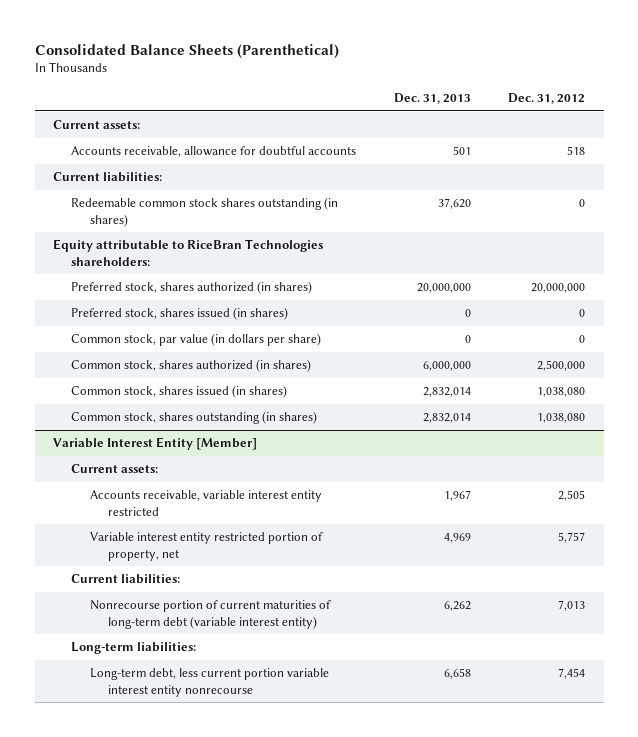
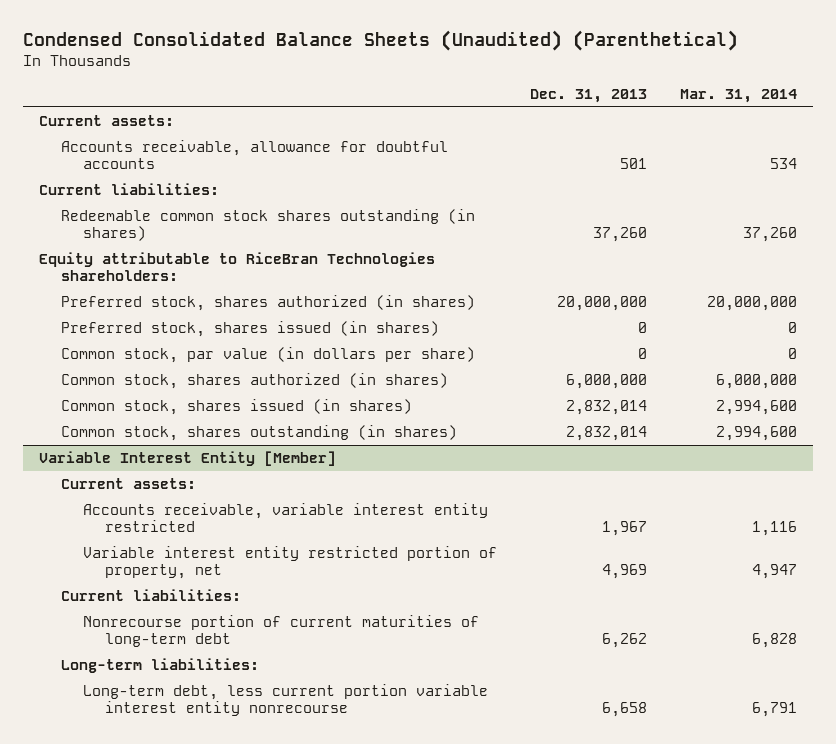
- Consolidated Balance Sheets (Parenthetical)
+ Condensed Consolidated Balance Sheets (Unaudited) (Parenthetical)
- | Dec. 31, 2013 | Dec. 31, 2012
+ | Dec. 31, 2013 | Mar. 31, 2014
- Redeemable common stock shares outstanding (in shares) | 37,620 | 0
+ Redeemable common stock shares outstanding (in shares) | 37,260 | 37,260
@ Variable Interest Entity [Member]
- Nonrecourse portion of current maturities of long-term debt (variable interest entity) | 6,262 | 7,013
+ Nonrecourse portion of current maturities of long-term debt | 6,262 | 6,828

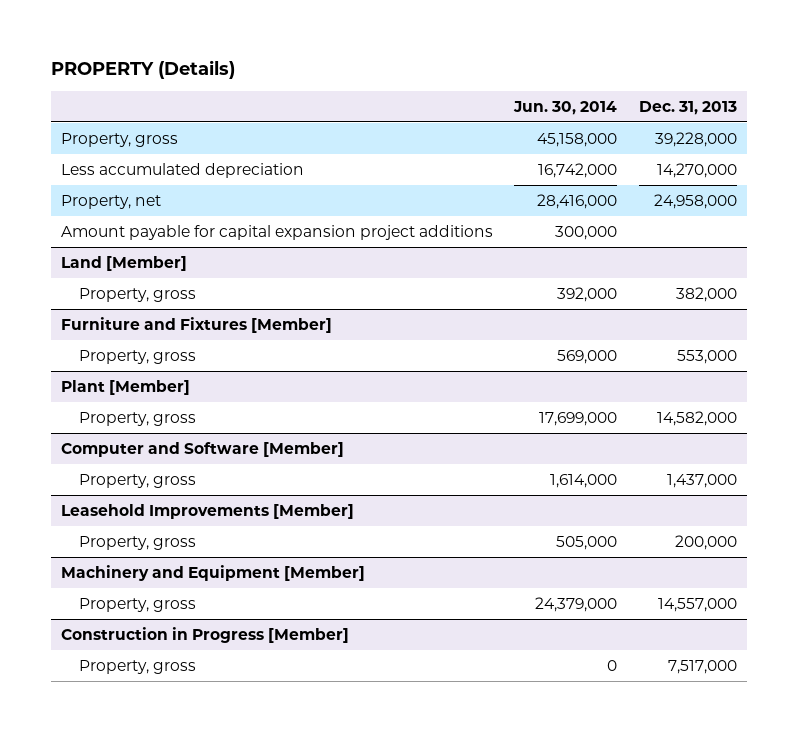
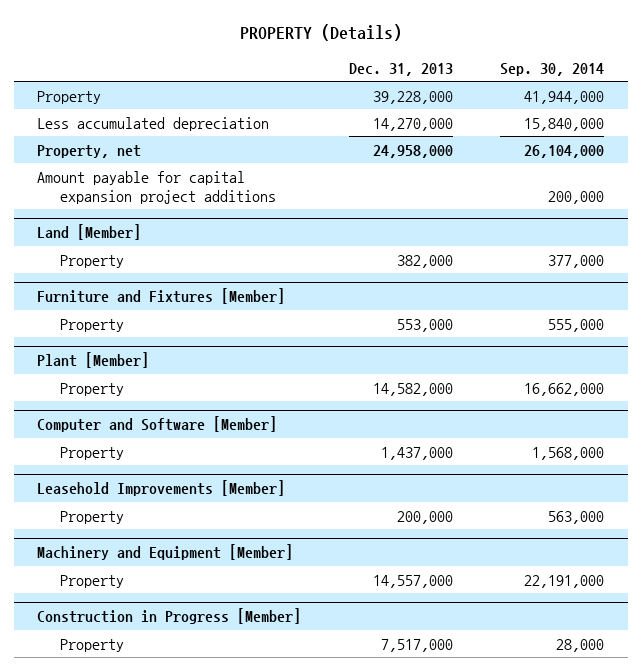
- | Jun. 30, 2014 | Dec. 31, 2013
+ | Dec. 31, 2013 | Sep. 30, 2014
- Property, gross | 45,158,000 | 39,228,000
+ Property | 39,228,000 | 41,944,000
@ Land [Member]
- Property, gross | 392,000 | 382,000
+ Property | 382,000 | 377,000
@ Furniture and Fixtures [Member]
- Property, gross | 569,000 | 553,000
+ Property | 553,000 | 555,000
@ Plant [Member]
- Property, gross | 17,699,000 | 14,582,000
+ Property | 14,582,000 | 16,662,000
@ Computer and Software [Member]
- Property, gross | 1,614,000 | 1,437,000
+ Property | 1,437,000 | 1,568,000
@ Leasehold Improvements [Member]
- Property, gross | 505,000 | 200,000
+ Property | 200,000 | 563,000
@ Machinery and Equipment [Member]
- Property, gross | 24,379,000 | 14,557,000
+ Property | 14,557,000 | 22,191,000
@ Construction in Progress [Member]
- Property, gross | 0 | 7,517,000
+ Property | 7,517,000 | 28,000

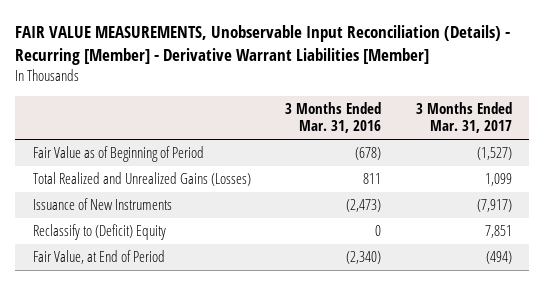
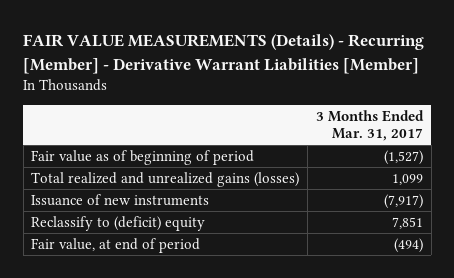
- FAIR VALUE MEASUREMENTS, Unobservable Input Reconciliation (Details) - Recurring [Member] - Derivative Warrant Liabilities [Member]
+ FAIR VALUE MEASUREMENTS (Details) - Recurring [Member] - Derivative Warrant Liabilities [Member]
- | 3 Months Ended Mar. 31, 2016 | 3 Months Ended Mar. 31, 2017
+ | 3 Months Ended Mar. 31, 2017
- Fair Value as of Beginning of Period | (678) | (1,527)
- Total Realized and Unrealized Gains (Losses) | 811 | 1,099
- Issuance of New Instruments | (2,473) | (7,917)
- Reclassify to (Deficit) Equity | 0 | 7,851
- Fair Value, at End of Period | (2,340) | (494)
+ Fair value as of beginning of period | (1,527)
+ Total realized and unrealized gains (losses) | 1,099
+ Issuance of new instruments | (7,917)
+ Reclassify to (deficit) equity | 7,851
+ Fair value, at end of period | (494)

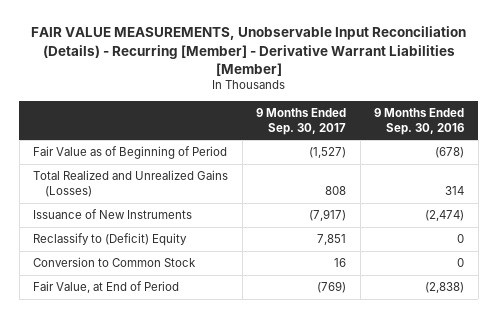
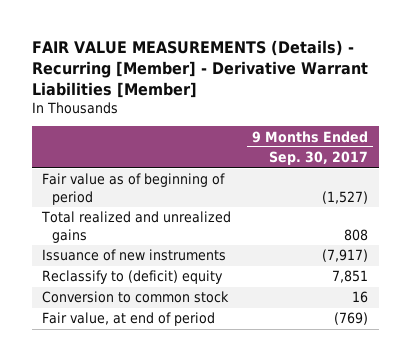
- FAIR VALUE MEASUREMENTS, Unobservable Input Reconciliation (Details) - Recurring [Member] - Derivative Warrant Liabilities [Member]
+ FAIR VALUE MEASUREMENTS (Details) - Recurring [Member] - Derivative Warrant Liabilities [Member]
- | 9 Months Ended Sep. 30, 2017 | 9 Months Ended Sep. 30, 2016
+ | 9 Months Ended Sep. 30, 2017
- Fair Value as of Beginning of Period | (1,527) | (678)
- Total Realized and Unrealized Gains (Losses) | 808 | 314
- Issuance of New Instruments | (7,917) | (2,474)
- Reclassify to (Deficit) Equity | 7,851 | 0
- Conversion to Common Stock | 16 | 0
- Fair Value, at End of Period | (769) | (2,838)
+ Fair value as of beginning of period | (1,527)
+ Total realized and unrealized gains | 808
+ Issuance of new instruments | (7,917)
+ Reclassify to (deficit) equity | 7,851
+ Conversion to common stock | 16
+ Fair value, at end of period | (769)

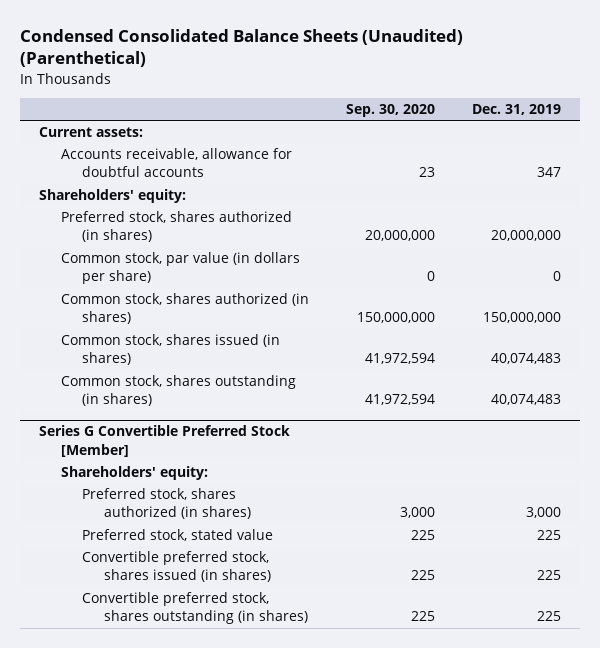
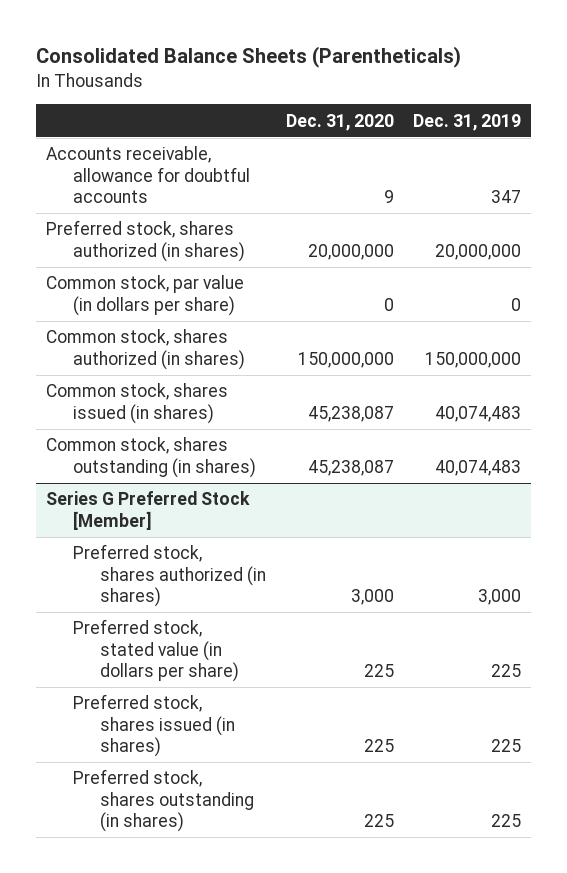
- Condensed Consolidated Balance Sheets (Unaudited) (Parenthetical)
+ Consolidated Balance Sheets (Parentheticals)
- | Sep. 30, 2020 | Dec. 31, 2019
+ | Dec. 31, 2020 | Dec. 31, 2019
- Current assets:
- Shareholders' equity:
- Series G Convertible Preferred Stock [Member]
- Shareholders' equity:
+ Series G Preferred Stock [Member]
- Preferred stock, stated value | 225 | 225
- Convertible preferred stock, shares issued (in shares) | 225 | 225
- Convertible preferred stock, shares outstanding (in shares) | 225 | 225
+ Preferred stock, stated value (in dollars per share) | 225 | 225
+ Preferred stock, shares issued (in shares) | 225 | 225
+ Preferred stock, shares outstanding (in shares) | 225 | 225

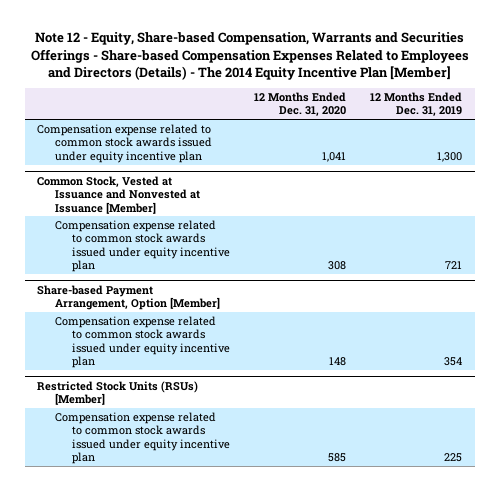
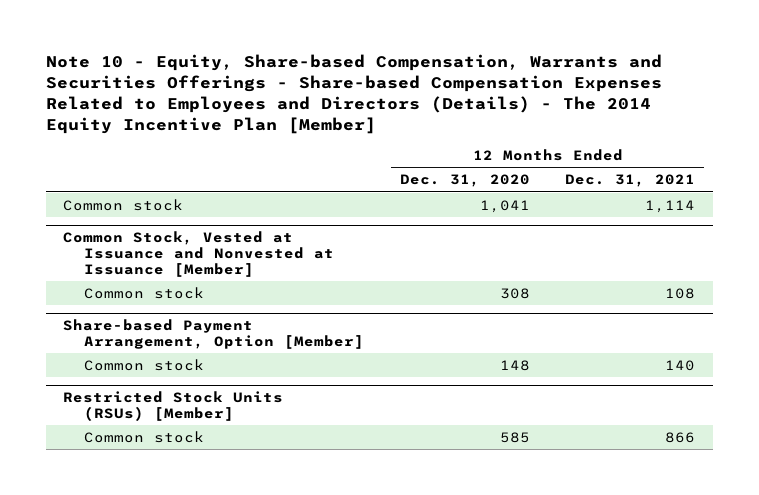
- Note 12 - Equity, Share-based Compensation, Warrants and Securities Offerings - Share-based Compensation Expenses Related to Employees and Directors (Details) - The 2014 Equity Incentive Plan [Member]
+ Note 10 - Equity, Share-based Compensation, Warrants and Securities Offerings - Share-based Compensation Expenses Related to Employees and Directors (Details) - The 2014 Equity Incentive Plan [Member]
- | 12 Months Ended Dec. 31, 2020 | 12 Months Ended Dec. 31, 2019
+ | 12 Months Ended Dec. 31, 2020 | 12 Months Ended Dec. 31, 2021
- Compensation expense related to common stock awards issued under equity incentive plan | 1,041 | 1,300
+ Common stock | 1,041 | 1,114
@ Common Stock, Vested at Issuance and Nonvested at Issuance [Member]
- Compensation expense related to common stock awards issued under equity incentive plan | 308 | 721
+ Common stock | 308 | 108
@ Share-based Payment Arrangement, Option [Member]
- Compensation expense related to common stock awards issued under equity incentive plan | 148 | 354
+ Common stock | 148 | 140
@ Restricted Stock Units (RSUs) [Member]
- Compensation expense related to common stock awards issued under equity incentive plan | 585 | 225
+ Common stock | 585 | 866

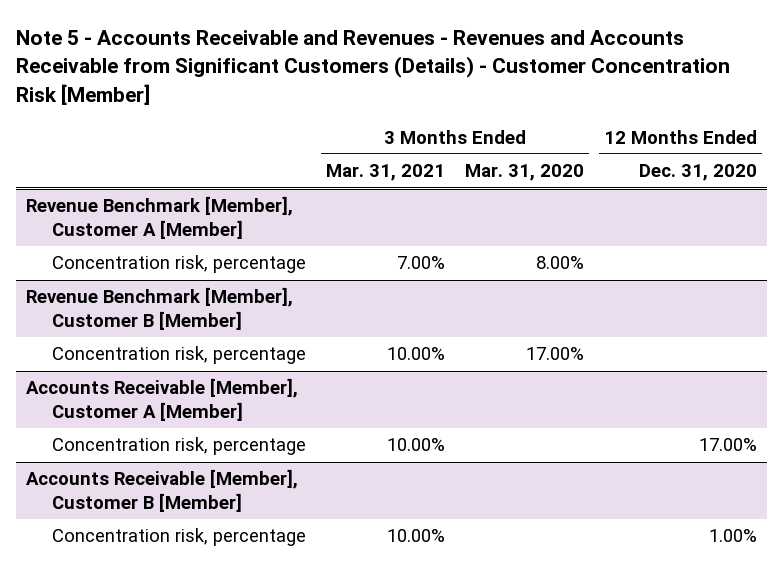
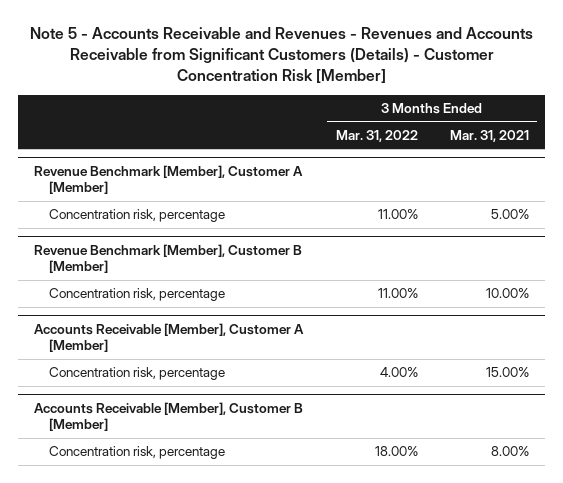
- | 3 Months Ended Mar. 31, 2021 | 3 Months Ended Mar. 31, 2020 | 12 Months Ended Dec. 31, 2020
+ | 3 Months Ended Mar. 31, 2022 | 3 Months Ended Mar. 31, 2021
@ Revenue Benchmark [Member], Customer A [Member]
- Concentration risk, percentage | 7.00% | 8.00% |
+ Concentration risk, percentage | 11.00% | 5.00%
@ Accounts Receivable [Member], Customer A [Member]
- Concentration risk, percentage | 10.00% | | 17.00%
+ Concentration risk, percentage | 4.00% | 15.00%
@ Accounts Receivable [Member], Customer B [Member]
- Concentration risk, percentage | 10.00% | | 1.00%
+ Concentration risk, percentage | 18.00% | 8.00%

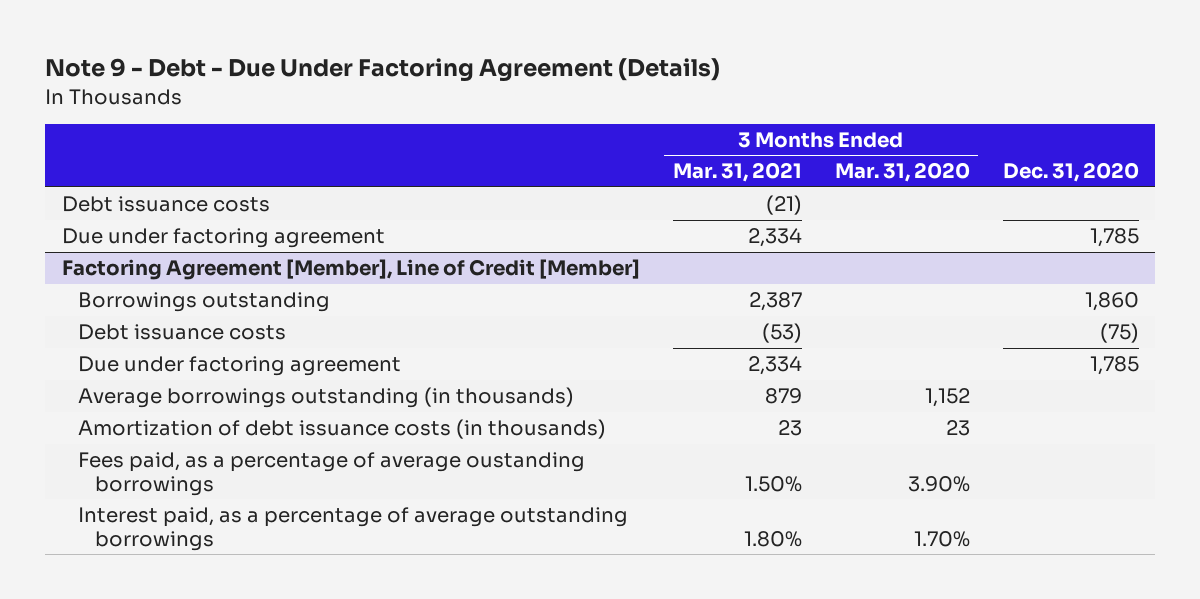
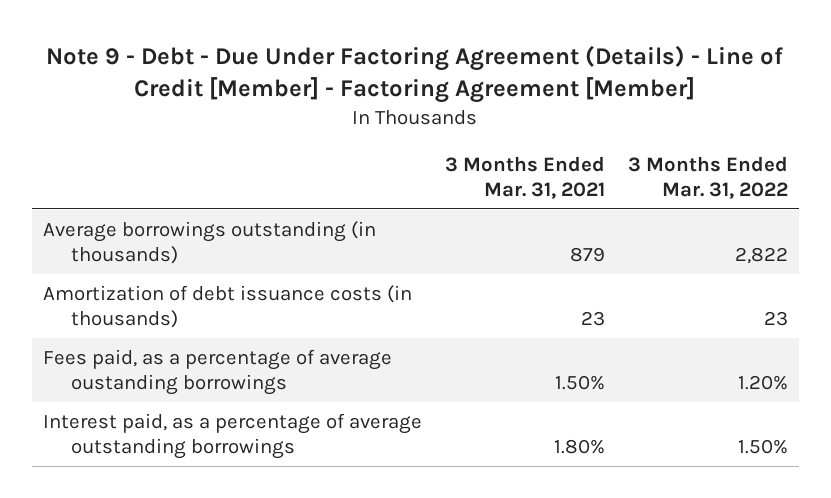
- Note 9 - Debt - Due Under Factoring Agreement (Details)
+ Note 9 - Debt - Due Under Factoring Agreement (Details) - Line of Credit [Member] - Factoring Agreement [Member]
- | 3 Months Ended Mar. 31, 2021 | 3 Months Ended Mar. 31, 2020 | Dec. 31, 2020
+ | 3 Months Ended Mar. 31, 2021 | 3 Months Ended Mar. 31, 2022
- Debt issuance costs | (21) | |
- Due under factoring agreement | 2,334 | | 1,785
- Factoring Agreement [Member], Line of Credit [Member]
- Borrowings outstanding | 2,387 | | 1,860
- Debt issuance costs | (53) | | (75)
- Due under factoring agreement | 2,334 | | 1,785

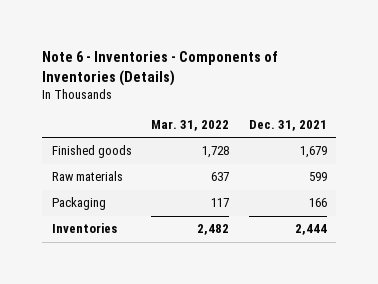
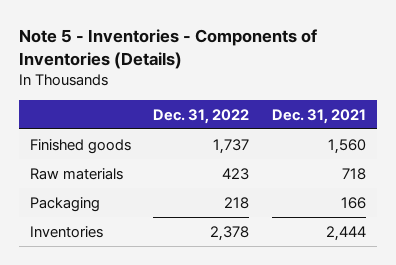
- Note 6 - Inventories - Components of Inventories (Details)
+ Note 5 - Inventories - Components of Inventories (Details)
- | Mar. 31, 2022 | Dec. 31, 2021
+ | Dec. 31, 2022 | Dec. 31, 2021
- Finished goods | 1,728 | 1,679
- Raw materials | 637 | 599
+ Finished goods | 1,737 | 1,560
+ Raw materials | 423 | 718

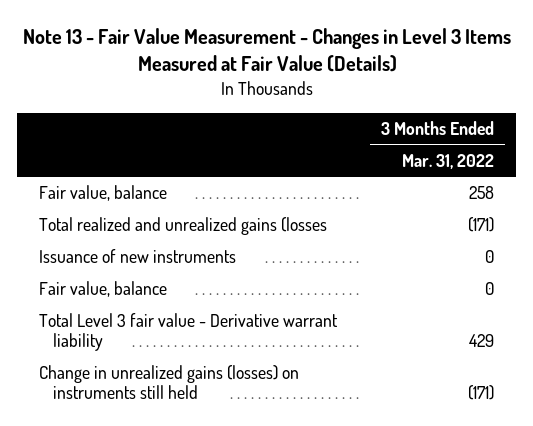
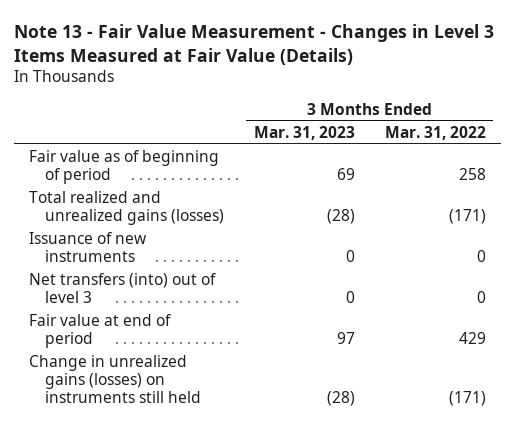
- | 3 Months Ended Mar. 31, 2022
+ | 3 Months Ended Mar. 31, 2023 | 3 Months Ended Mar. 31, 2022
- Fair value, balance | 258
- Total realized and unrealized gains (losses | (171)
+ Fair value as of beginning of period | 69 | 258
+ Total realized and unrealized gains (losses) | (28) | (171)
- Fair value, balance | 0
- Total Level 3 fair value - Derivative warrant liability | 429
+ Net transfers (into) out of level 3 | 0 | 0
+ Fair value at end of period | 97 | 429

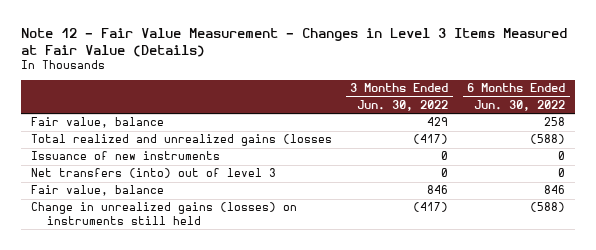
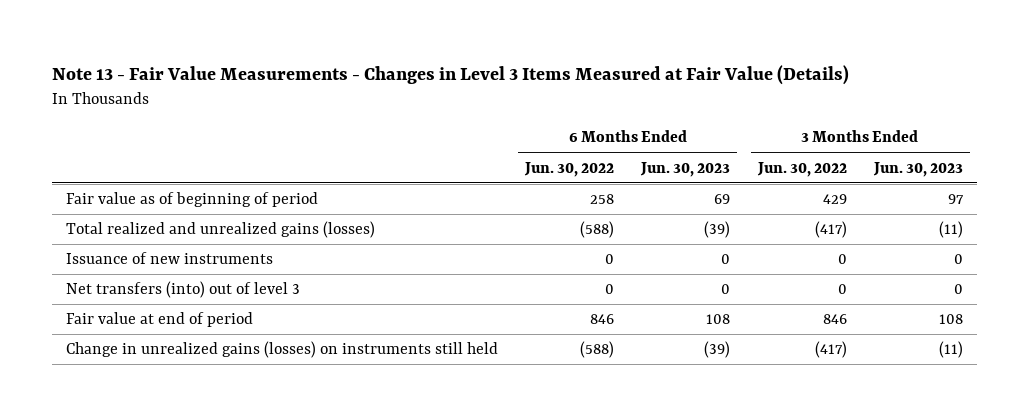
- Note 12 - Fair Value Measurement - Changes in Level 3 Items Measured at Fair Value (Details)
+ Note 13 - Fair Value Measurements - Changes in Level 3 Items Measured at Fair Value (Details)
- | 3 Months Ended Jun. 30, 2022 | 6 Months Ended Jun. 30, 2022
+ | 6 Months Ended Jun. 30, 2022 | 6 Months Ended Jun. 30, 2023 | 3 Months Ended Jun. 30, 2022 | 3 Months Ended Jun. 30, 2023
- Fair value, balance | 429 | 258
- Total realized and unrealized gains (losses | (417) | (588)
+ Fair value as of beginning of period | 258 | 69 | 429 | 97
+ Total realized and unrealized gains (losses) | (588) | (39) | (417) | (11)
- Fair value, balance | 846 | 846
+ Fair value at end of period | 846 | 108 | 846 | 108

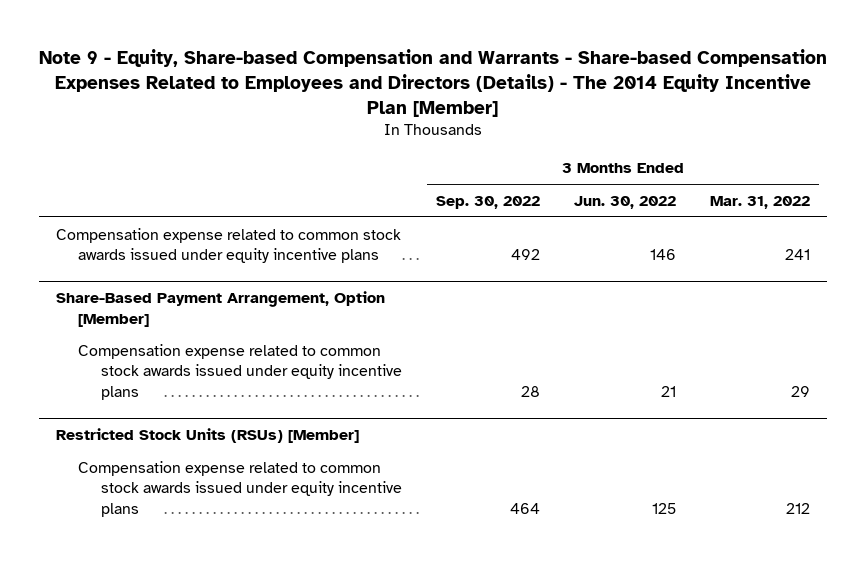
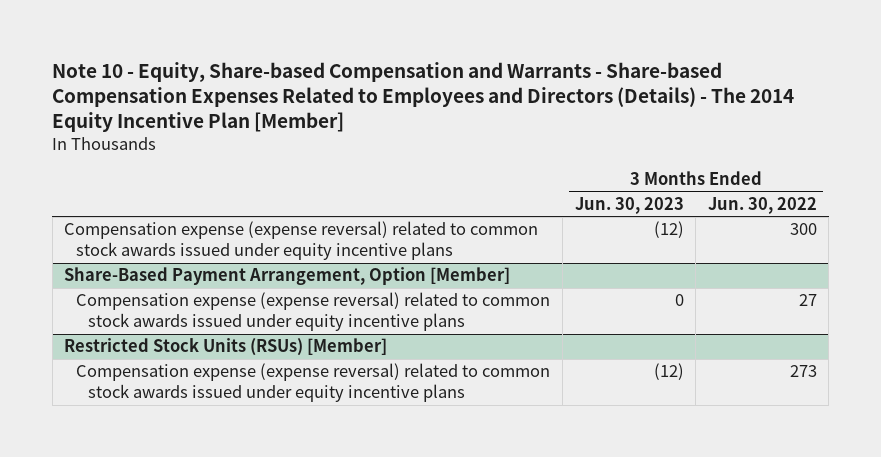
- Note 9 - Equity, Share-based Compensation and Warrants - Share-based Compensation Expenses Related to Employees and Directors (Details) - The 2014 Equity Incentive Plan [Member]
+ Note 10 - Equity, Share-based Compensation and Warrants - Share-based Compensation Expenses Related to Employees and Directors (Details) - The 2014 Equity Incentive Plan [Member]
- | 3 Months Ended Sep. 30, 2022 | 3 Months Ended Jun. 30, 2022 | 3 Months Ended Mar. 31, 2022
+ | 3 Months Ended Jun. 30, 2023 | 3 Months Ended Jun. 30, 2022
- Compensation expense related to common stock awards issued under equity incentive plans | 492 | 146 | 241
+ Compensation expense (expense reversal) related to common stock awards issued under equity incentive plans | (12) | 300
@ Share-Based Payment Arrangement, Option [Member]
- Compensation expense related to common stock awards issued under equity incentive plans | 28 | 21 | 29
+ Compensation expense (expense reversal) related to common stock awards issued under equity incentive plans | 0 | 27
@ Restricted Stock Units (RSUs) [Member]
- Compensation expense related to common stock awards issued under equity incentive plans | 464 | 125 | 212
+ Compensation expense (expense reversal) related to common stock awards issued under equity incentive plans | (12) | 273

